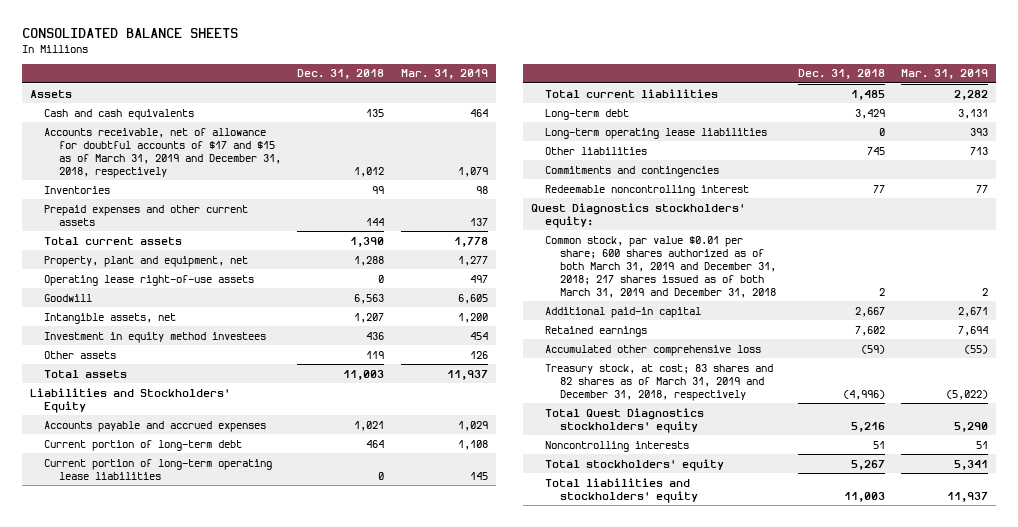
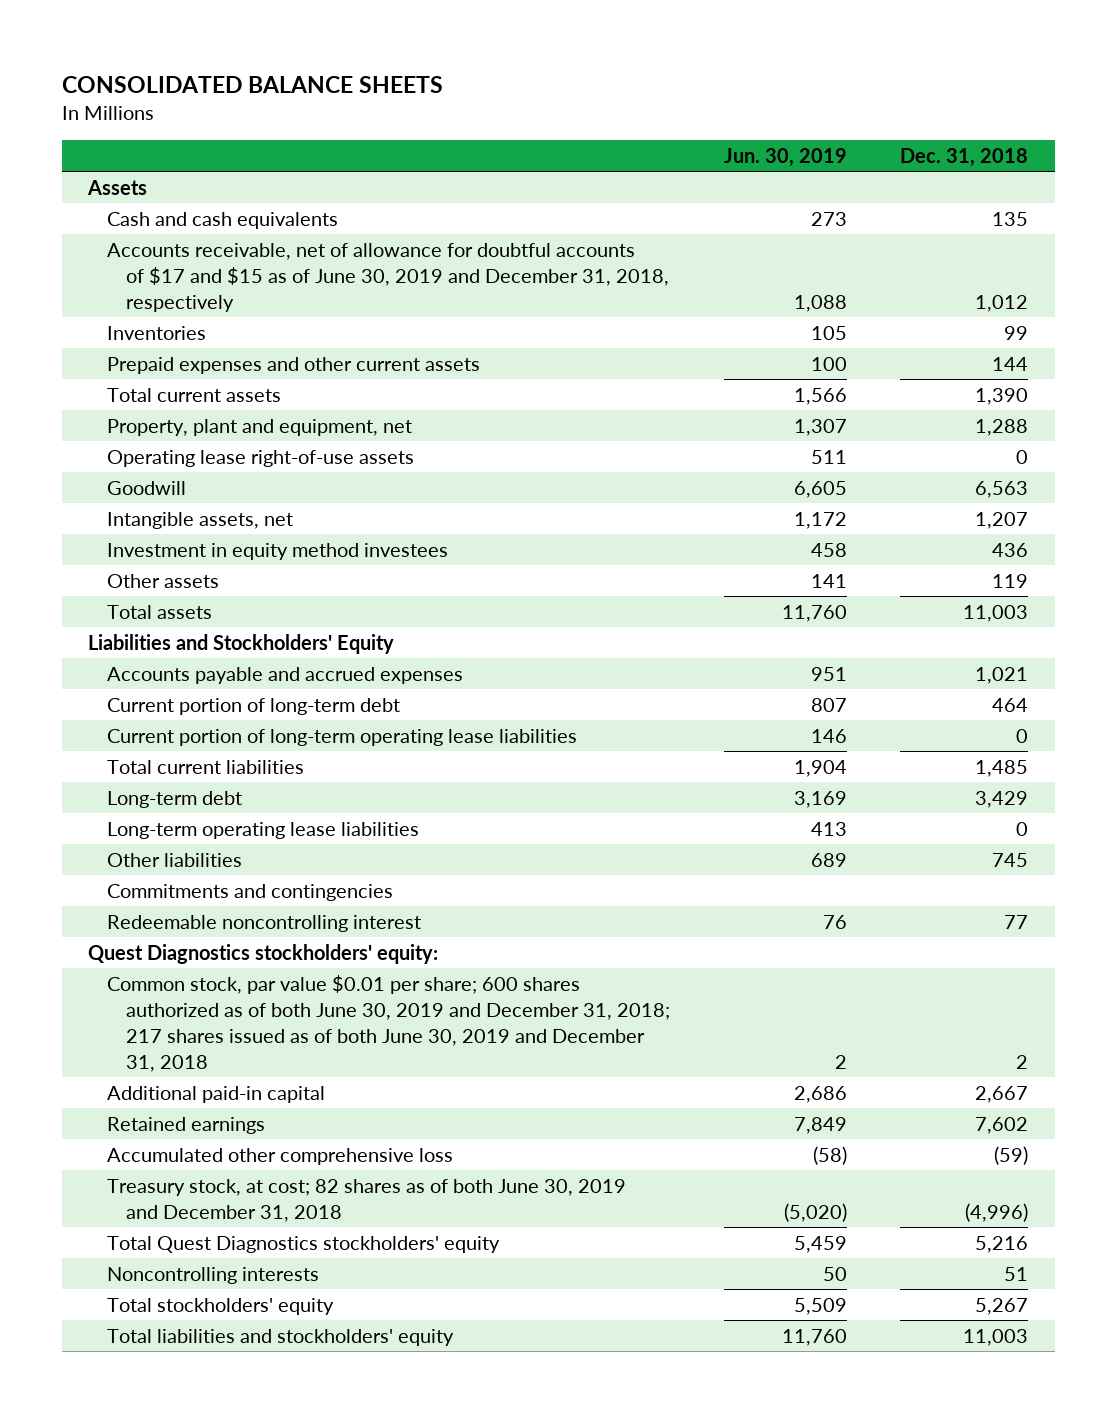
- | Dec. 31, 2018 | Mar. 31, 2019
+ | Jun. 30, 2019 | Dec. 31, 2018
- Accounts receivable, net of allowance for doubtful accounts of $17 and $15 as of March 31, 2019 and December 31, 2018, respectively | 1,012 | 1,079
+ Accounts receivable, net of allowance for doubtful accounts of $17 and $15 as of June 30, 2019 and December 31, 2018, respectively | 1,088 | 1,012
- Common stock, par value $0.01 per share; 600 shares authorized as of both March 31, 2019 and December 31, 2018; 217 shares issued as of both March 31, 2019 and December 31, 2018 | 2 | 2
+ Common stock, par value $0.01 per share; 600 shares authorized as of both June 30, 2019 and December 31, 2018; 217 shares issued as of both June 30, 2019 and December 31, 2018 | 2 | 2
- Treasury stock, at cost; 83 shares and 82 shares as of March 31, 2019 and December 31, 2018, respectively | (4,996) | (5,022)
+ Treasury stock, at cost; 82 shares as of both June 30, 2019 and December 31, 2018 | (5,020) | (4,996)

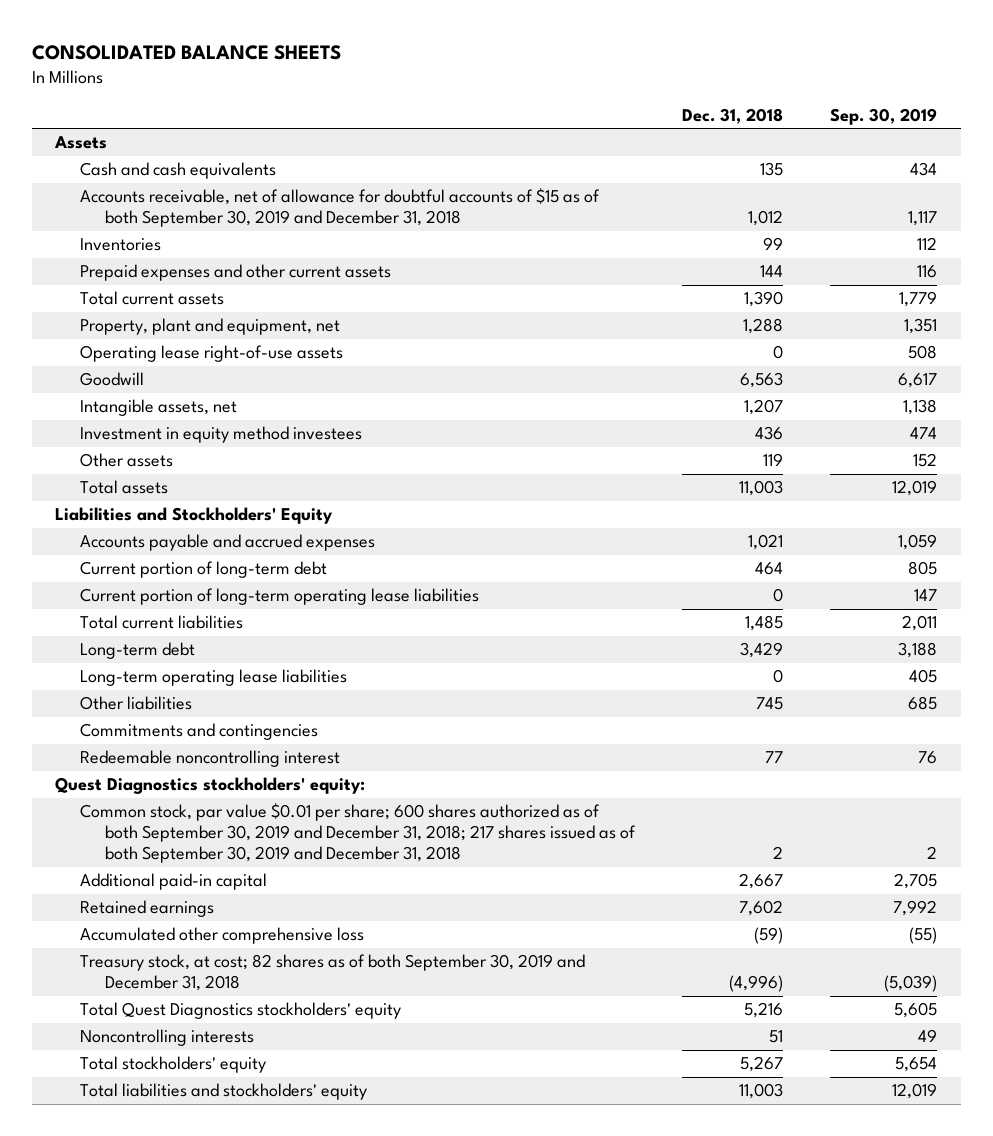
- | Jun. 30, 2019 | Dec. 31, 2018
+ | Dec. 31, 2018 | Sep. 30, 2019
- Accounts receivable, net of allowance for doubtful accounts of $17 and $15 as of June 30, 2019 and December 31, 2018, respectively | 1,088 | 1,012
+ Accounts receivable, net of allowance for doubtful accounts of $15 as of both September 30, 2019 and December 31, 2018 | 1,012 | 1,117
- Common stock, par value $0.01 per share; 600 shares authorized as of both June 30, 2019 and December 31, 2018; 217 shares issued as of both June 30, 2019 and December 31, 2018 | 2 | 2
+ Common stock, par value $0.01 per share; 600 shares authorized as of both September 30, 2019 and December 31, 2018; 217 shares issued as of both September 30, 2019 and December 31, 2018 | 2 | 2
- Treasury stock, at cost; 82 shares as of both June 30, 2019 and December 31, 2018 | (5,020) | (4,996)
+ Treasury stock, at cost; 82 shares as of both September 30, 2019 and December 31, 2018 | (4,996) | (5,039)

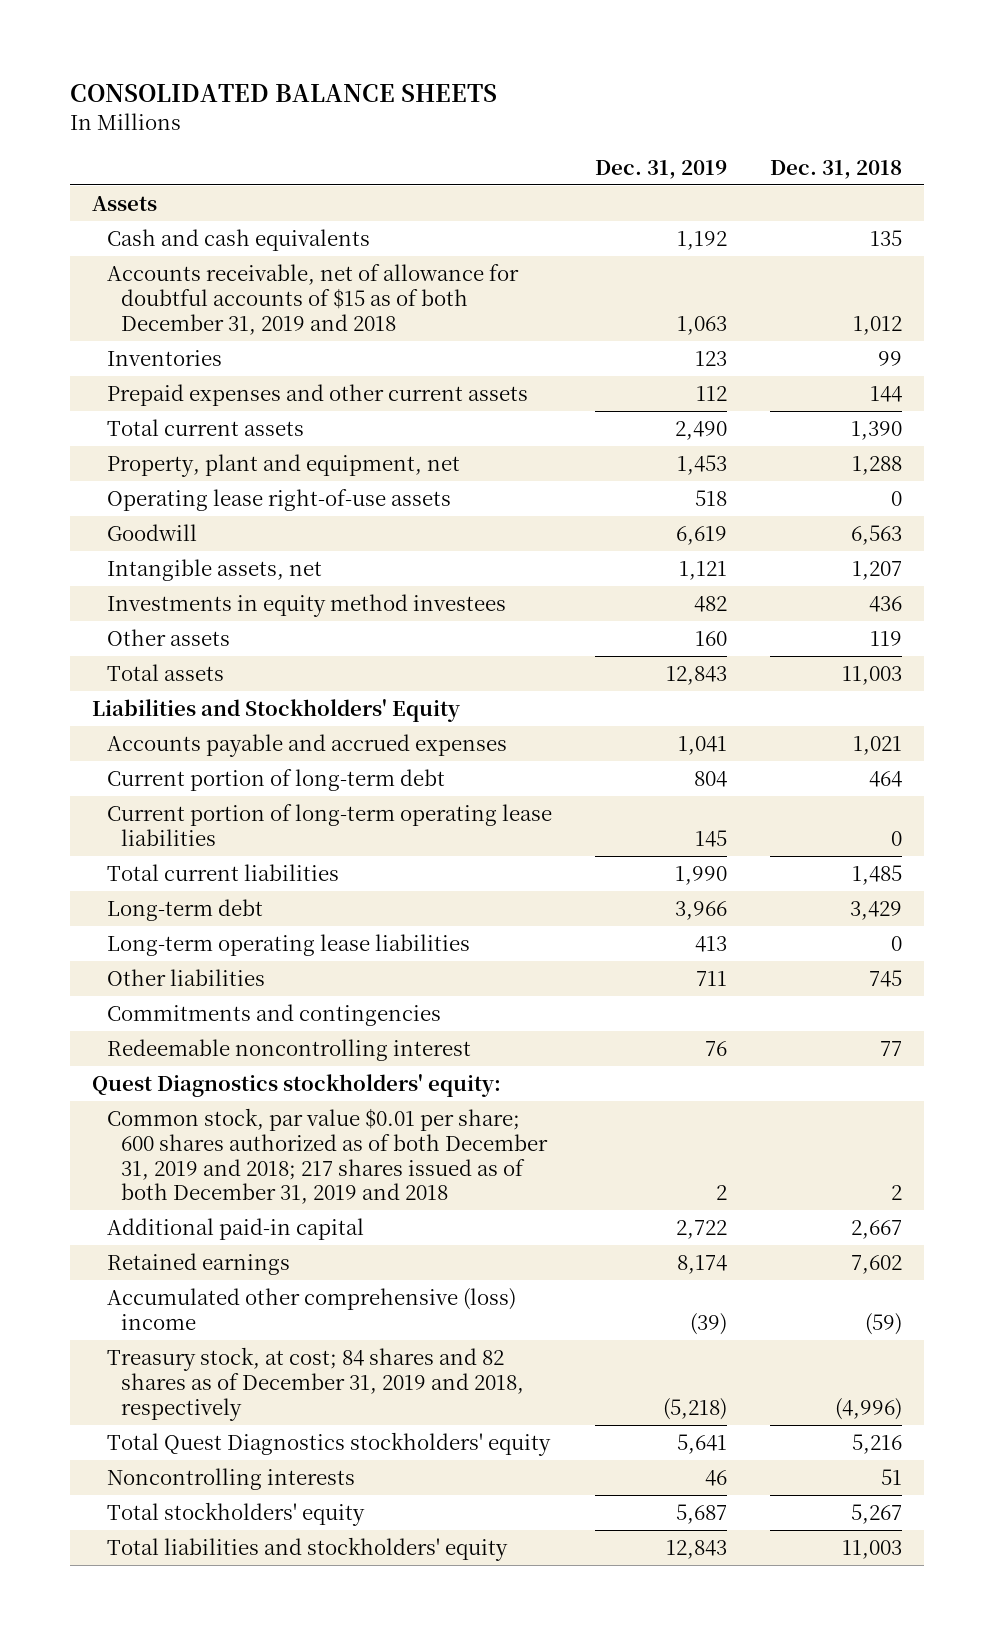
- | Dec. 31, 2018 | Sep. 30, 2019
+ | Dec. 31, 2019 | Dec. 31, 2018
- Accounts receivable, net of allowance for doubtful accounts of $15 as of both September 30, 2019 and December 31, 2018 | 1,012 | 1,117
+ Accounts receivable, net of allowance for doubtful accounts of $15 as of both December 31, 2019 and 2018 | 1,063 | 1,012
- Investment in equity method investees | 436 | 474
+ Investments in equity method investees | 482 | 436
- Common stock, par value $0.01 per share; 600 shares authorized as of both September 30, 2019 and December 31, 2018; 217 shares issued as of both September 30, 2019 and December 31, 2018 | 2 | 2
+ Common stock, par value $0.01 per share; 600 shares authorized as of both December 31, 2019 and 2018; 217 shares issued as of both December 31, 2019 and 2018 | 2 | 2
- Accumulated other comprehensive loss | (59) | (55)
- Treasury stock, at cost; 82 shares as of both September 30, 2019 and December 31, 2018 | (4,996) | (5,039)
+ Accumulated other comprehensive (loss) income | (39) | (59)
+ Treasury stock, at cost; 84 shares and 82 shares as of December 31, 2019 and 2018, respectively | (5,218) | (4,996)

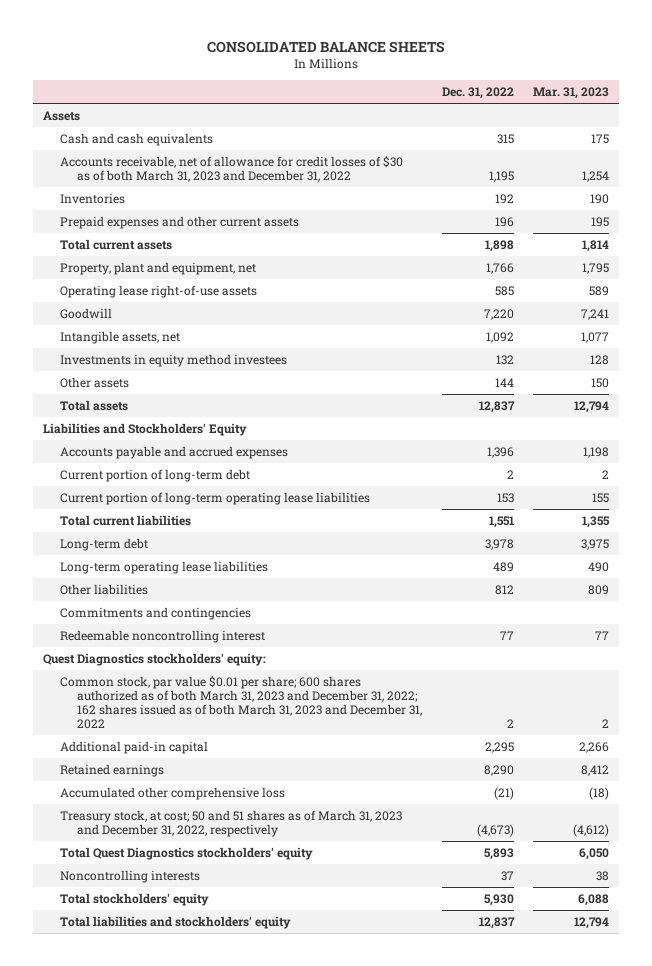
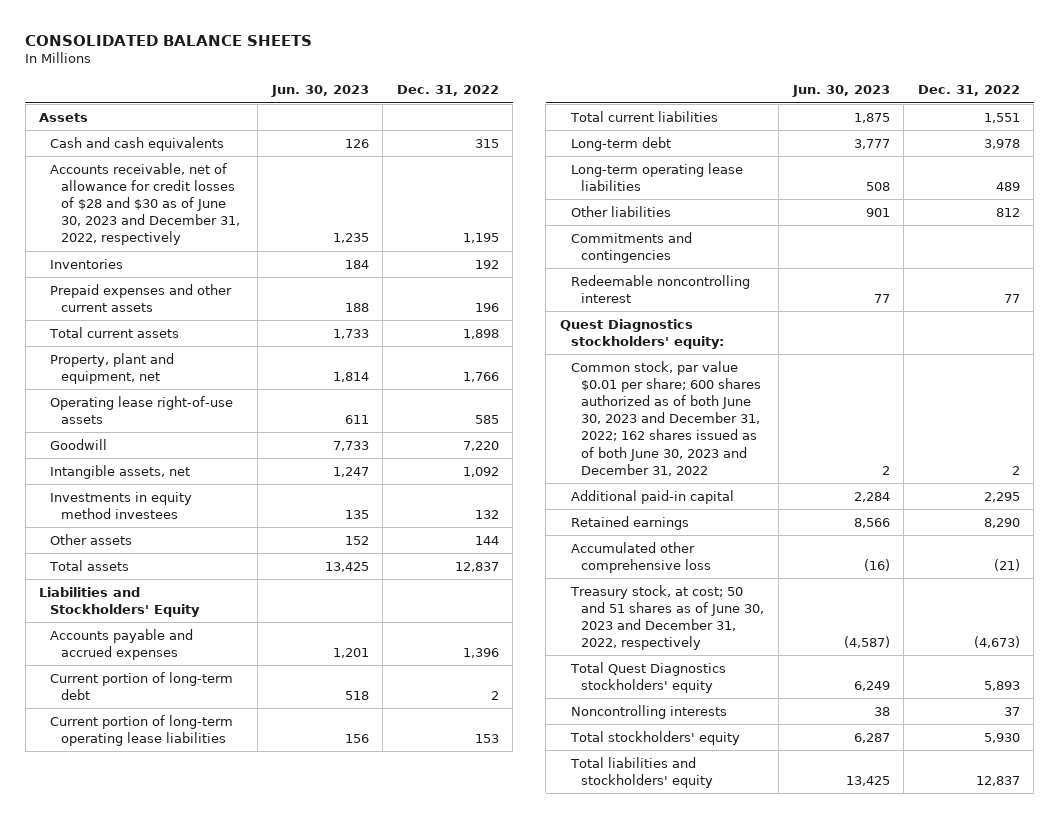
- | Dec. 31, 2022 | Mar. 31, 2023
+ | Jun. 30, 2023 | Dec. 31, 2022
- Accounts receivable, net of allowance for credit losses of $30 as of both March 31, 2023 and December 31, 2022 | 1,195 | 1,254
+ Accounts receivable, net of allowance for credit losses of $28 and $30 as of June 30, 2023 and December 31, 2022, respectively | 1,235 | 1,195
- Common stock, par value $0.01 per share; 600 shares authorized as of both March 31, 2023 and December 31, 2022; 162 shares issued as of both March 31, 2023 and December 31, 2022 | 2 | 2
+ Common stock, par value $0.01 per share; 600 shares authorized as of both June 30, 2023 and December 31, 2022; 162 shares issued as of both June 30, 2023 and December 31, 2022 | 2 | 2
- Treasury stock, at cost; 50 and 51 shares as of March 31, 2023 and December 31, 2022, respectively | (4,673) | (4,612)
+ Treasury stock, at cost; 50 and 51 shares as of June 30, 2023 and December 31, 2022, respectively | (4,587) | (4,673)

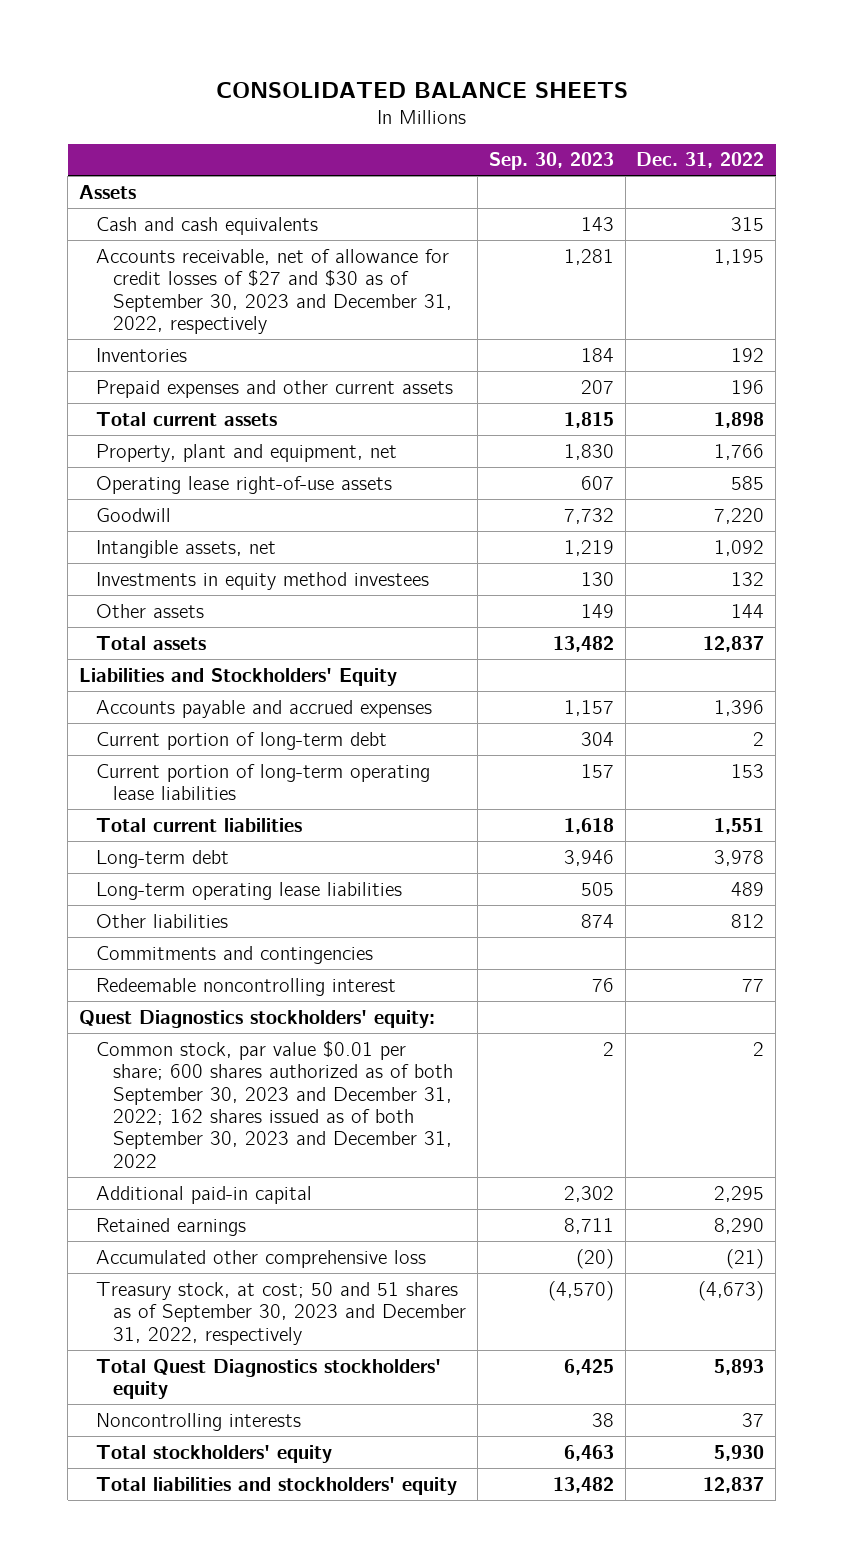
- | Jun. 30, 2023 | Dec. 31, 2022
+ | Sep. 30, 2023 | Dec. 31, 2022
- Accounts receivable, net of allowance for credit losses of $28 and $30 as of June 30, 2023 and December 31, 2022, respectively | 1,235 | 1,195
+ Accounts receivable, net of allowance for credit losses of $27 and $30 as of September 30, 2023 and December 31, 2022, respectively | 1,281 | 1,195
- Common stock, par value $0.01 per share; 600 shares authorized as of both June 30, 2023 and December 31, 2022; 162 shares issued as of both June 30, 2023 and December 31, 2022 | 2 | 2
+ Common stock, par value $0.01 per share; 600 shares authorized as of both September 30, 2023 and December 31, 2022; 162 shares issued as of both September 30, 2023 and December 31, 2022 | 2 | 2
- Treasury stock, at cost; 50 and 51 shares as of June 30, 2023 and December 31, 2022, respectively | (4,587) | (4,673)
+ Treasury stock, at cost; 50 and 51 shares as of September 30, 2023 and December 31, 2022, respectively | (4,570) | (4,673)

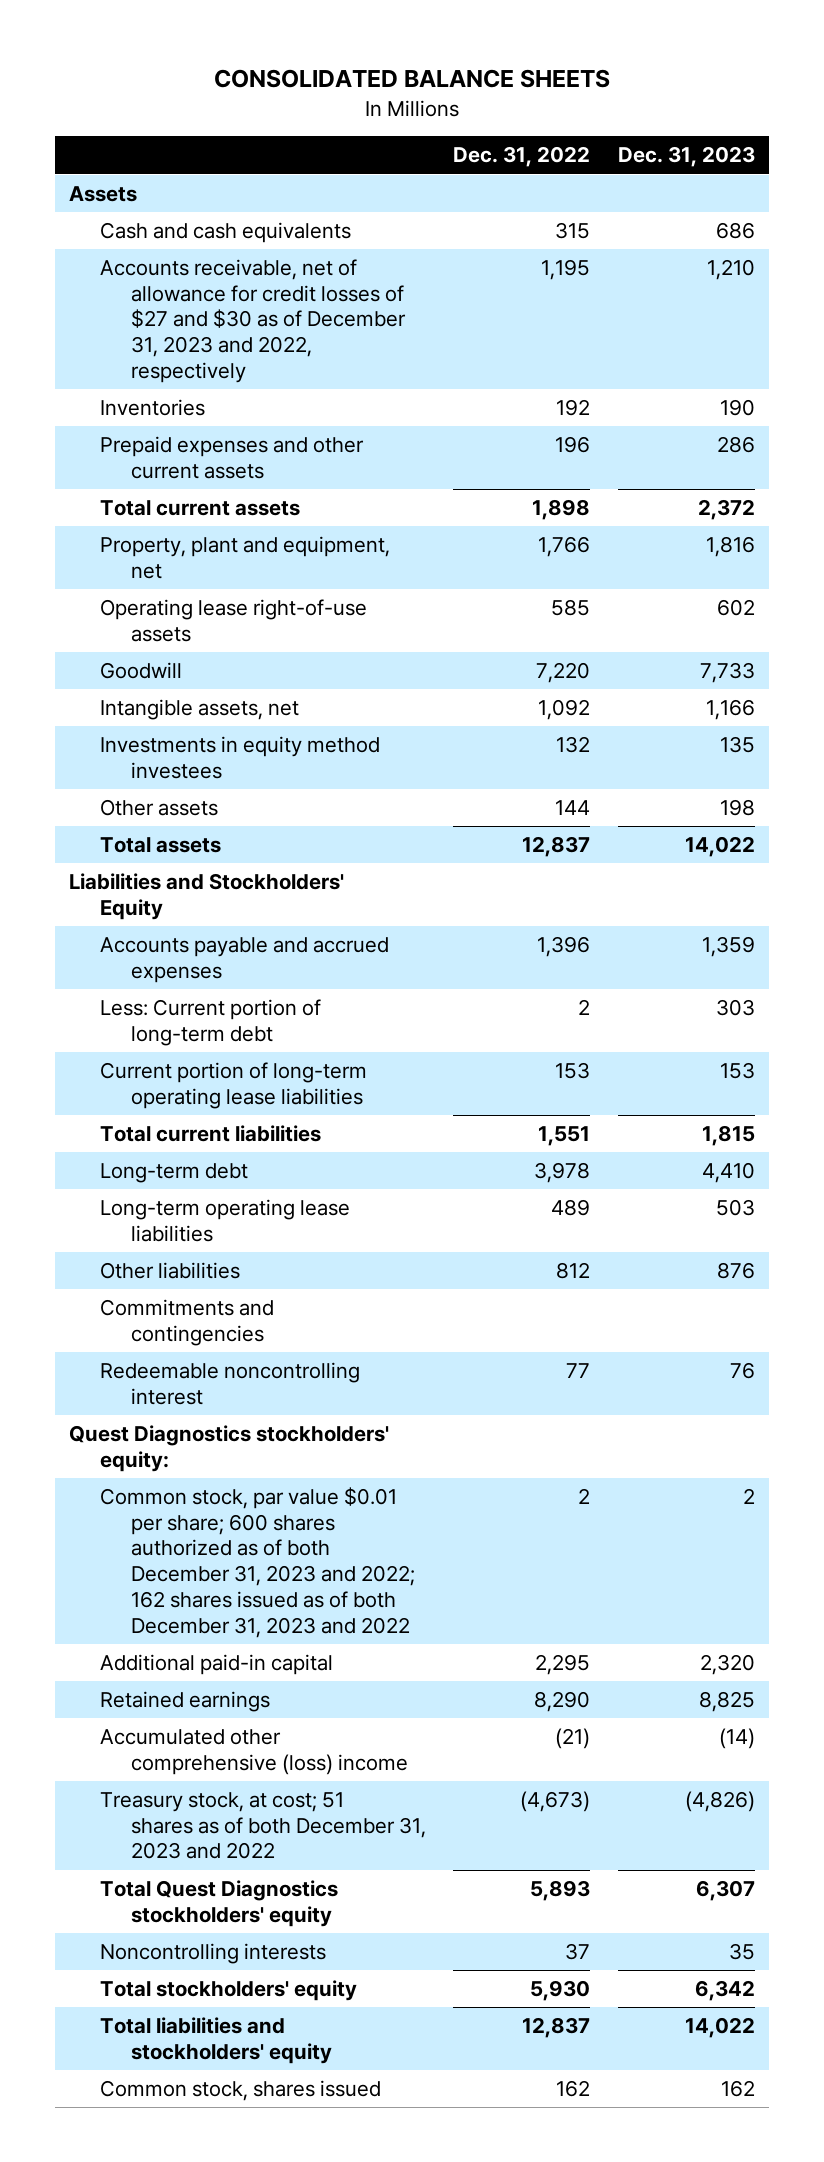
- | Sep. 30, 2023 | Dec. 31, 2022
+ | Dec. 31, 2022 | Dec. 31, 2023
- Accounts receivable, net of allowance for credit losses of $27 and $30 as of September 30, 2023 and December 31, 2022, respectively | 1,281 | 1,195
+ Accounts receivable, net of allowance for credit losses of $27 and $30 as of December 31, 2023 and 2022, respectively | 1,195 | 1,210
- Current portion of long-term debt | 304 | 2
+ Less: Current portion of long-term debt | 2 | 303
- Common stock, par value $0.01 per share; 600 shares authorized as of both September 30, 2023 and December 31, 2022; 162 shares issued as of both September 30, 2023 and December 31, 2022 | 2 | 2
+ Common stock, par value $0.01 per share; 600 shares authorized as of both December 31, 2023 and 2022; 162 shares issued as of both December 31, 2023 and 2022 | 2 | 2
- Accumulated other comprehensive loss | (20) | (21)
- Treasury stock, at cost; 50 and 51 shares as of September 30, 2023 and December 31, 2022, respectively | (4,570) | (4,673)
+ Accumulated other comprehensive (loss) income | (21) | (14)
+ Treasury stock, at cost; 51 shares as of both December 31, 2023 and 2022 | (4,673) | (4,826)
+ Common stock, shares issued | 162 | 162

